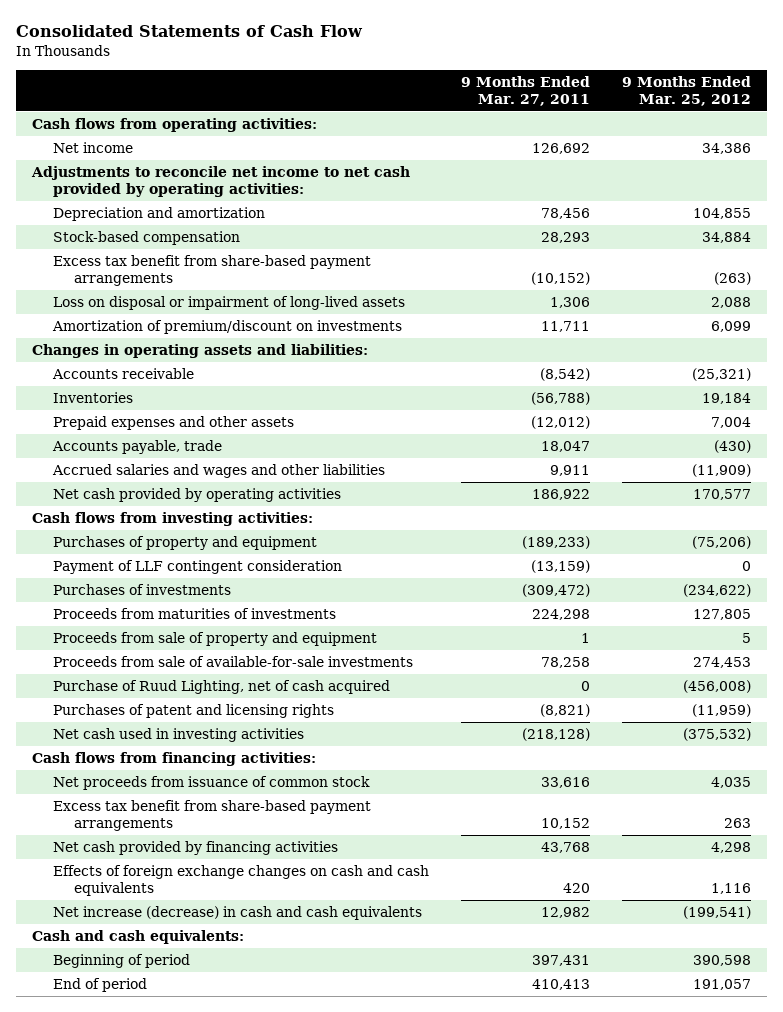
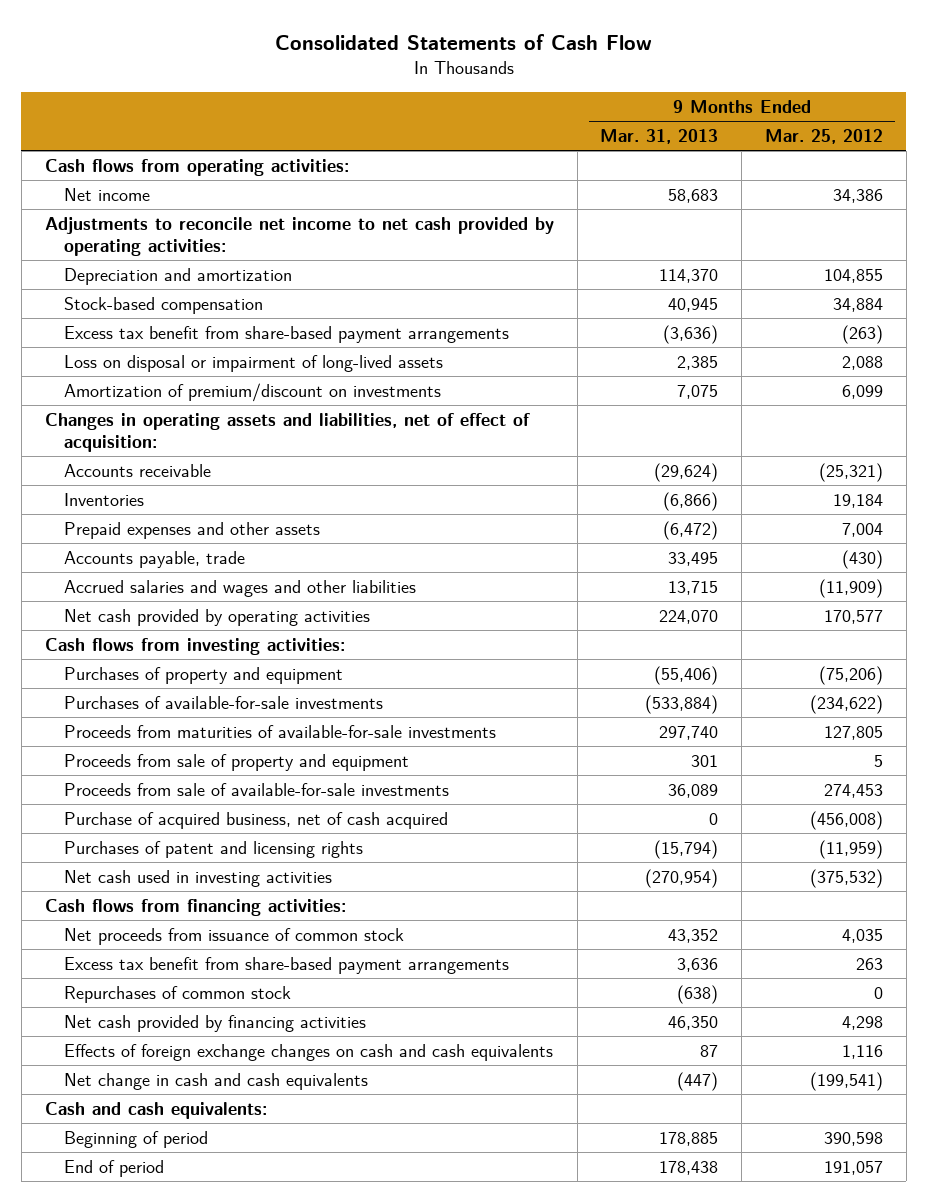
- | 9 Months Ended Mar. 27, 2011 | 9 Months Ended Mar. 25, 2012
+ | 9 Months Ended Mar. 31, 2013 | 9 Months Ended Mar. 25, 2012
- Changes in operating assets and liabilities:
+ Changes in operating assets and liabilities, net of effect of acquisition:
- Payment of LLF contingent consideration | (13,159) | 0
- Purchases of investments | (309,472) | (234,622)
- Proceeds from maturities of investments | 224,298 | 127,805
+ Purchases of available-for-sale investments | (533,884) | (234,622)
+ Proceeds from maturities of available-for-sale investments | 297,740 | 127,805
- Purchase of Ruud Lighting, net of cash acquired | 0 | (456,008)
+ Purchase of acquired business, net of cash acquired | 0 | (456,008)
+ Repurchases of common stock | (638) | 0
- Net increase (decrease) in cash and cash equivalents | 12,982 | (199,541)
+ Net change in cash and cash equivalents | (447) | (199,541)

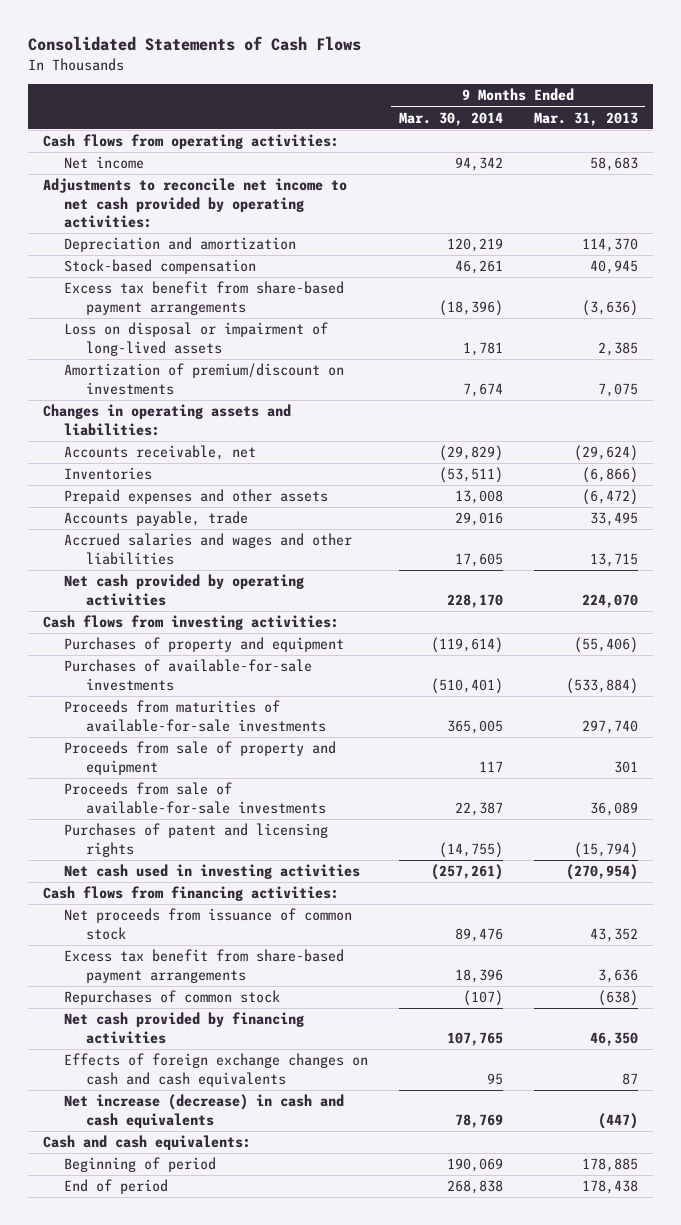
- Consolidated Statements of Cash Flow
+ Consolidated Statements of Cash Flows
- | 9 Months Ended Mar. 31, 2013 | 9 Months Ended Mar. 25, 2012
+ | 9 Months Ended Mar. 30, 2014 | 9 Months Ended Mar. 31, 2013
- Changes in operating assets and liabilities, net of effect of acquisition:
- Accounts receivable | (29,624) | (25,321)
+ Changes in operating assets and liabilities:
+ Accounts receivable, net | (29,829) | (29,624)
- Purchase of acquired business, net of cash acquired | 0 | (456,008)
- Net change in cash and cash equivalents | (447) | (199,541)
+ Net increase (decrease) in cash and cash equivalents | 78,769 | (447)

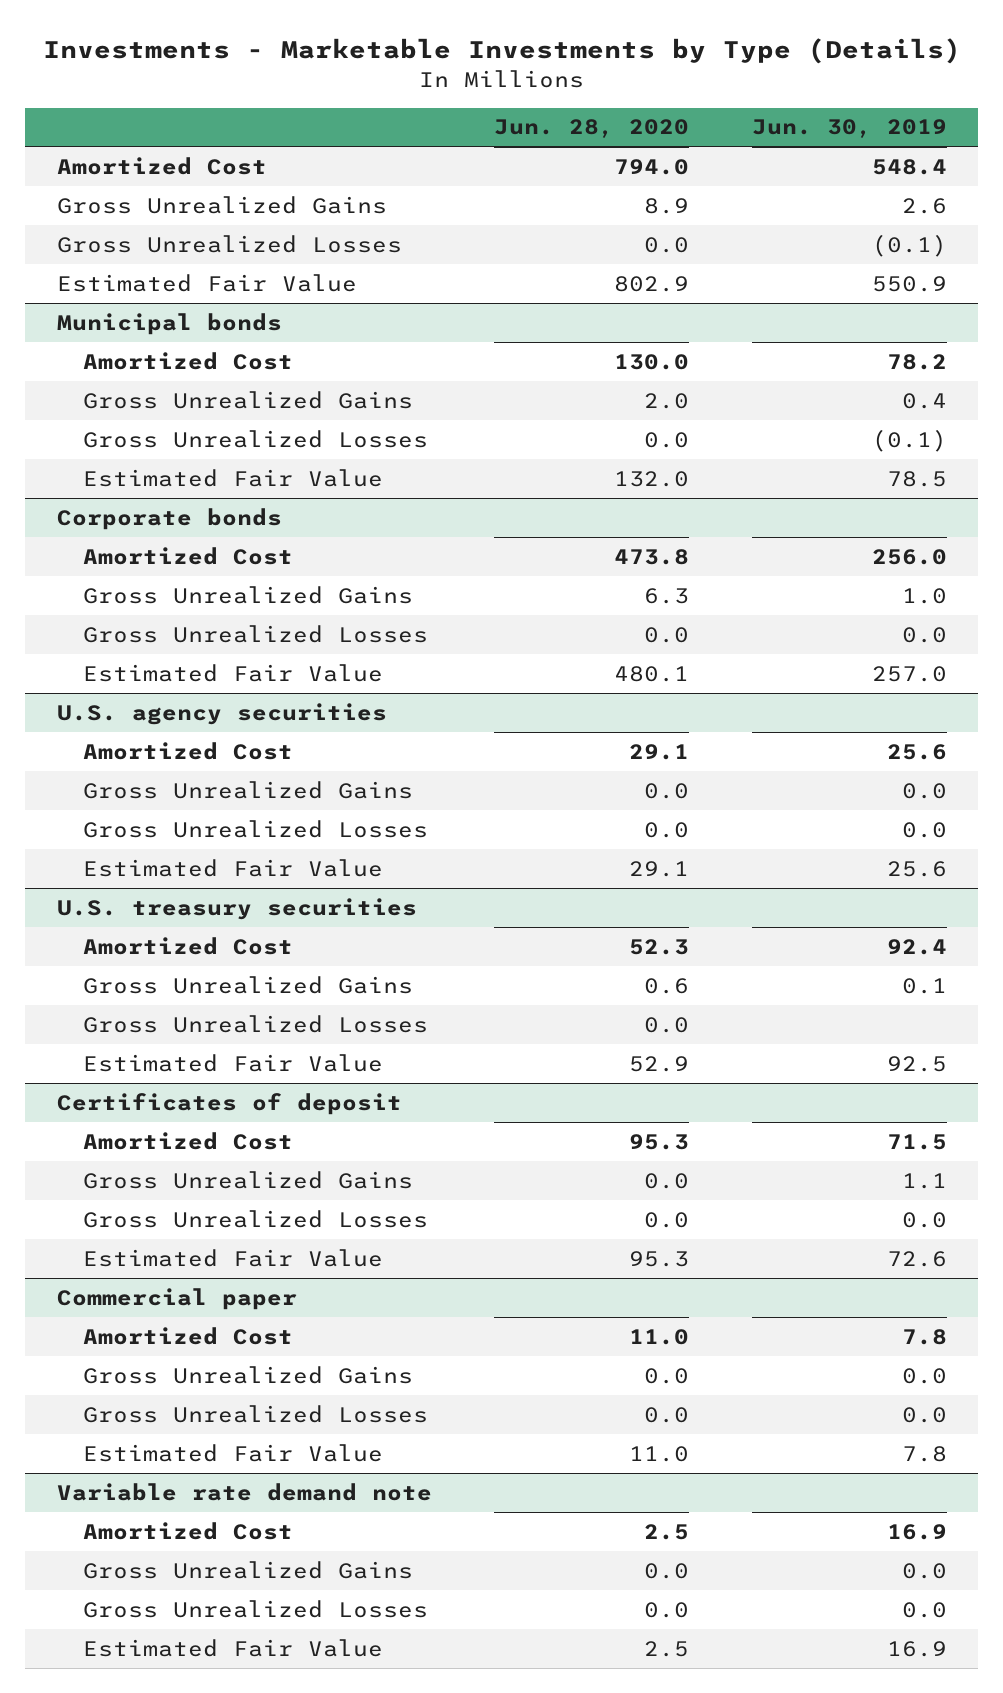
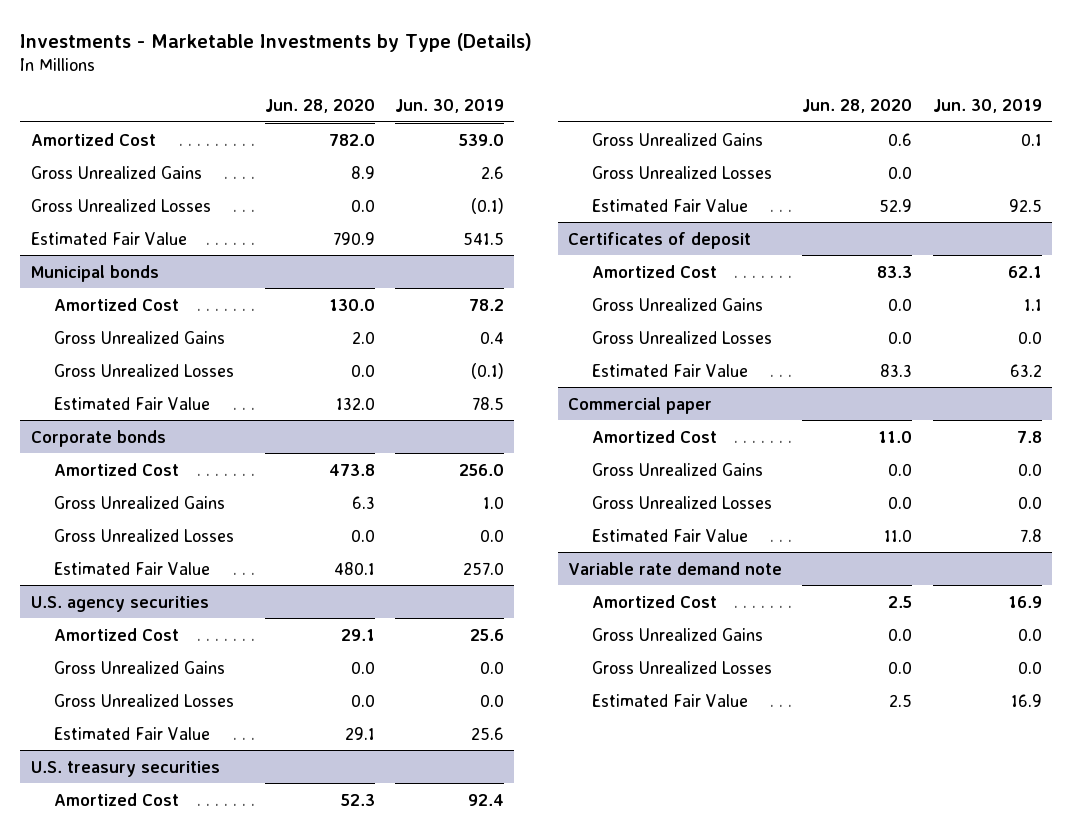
- Amortized Cost | 794.0 | 548.4
+ Amortized Cost | 782.0 | 539.0
- Estimated Fair Value | 802.9 | 550.9
+ Estimated Fair Value | 790.9 | 541.5
@ Certificates of deposit
- Amortized Cost | 95.3 | 71.5
+ Amortized Cost | 83.3 | 62.1
- Estimated Fair Value | 95.3 | 72.6
+ Estimated Fair Value | 83.3 | 63.2

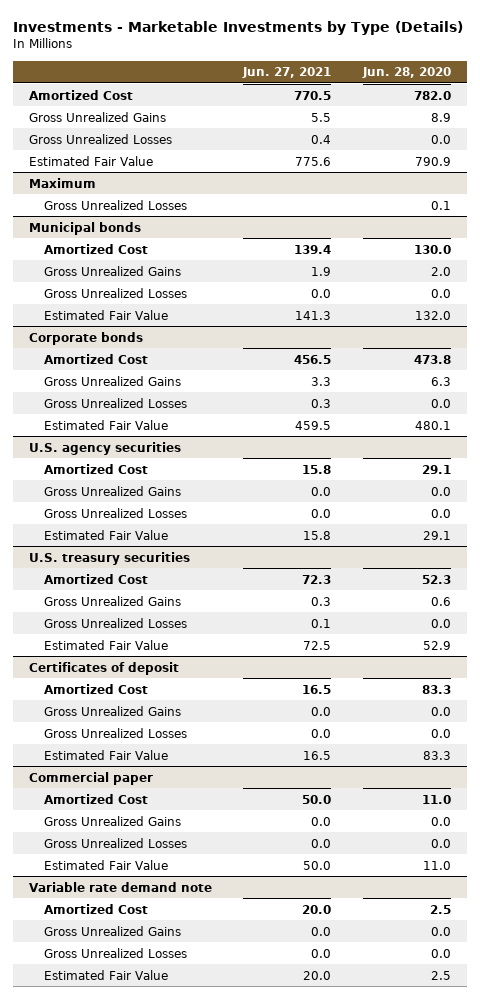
- | Jun. 28, 2020 | Jun. 30, 2019
+ | Jun. 27, 2021 | Jun. 28, 2020
+ Maximum
+ Gross Unrealized Losses | | 0.1

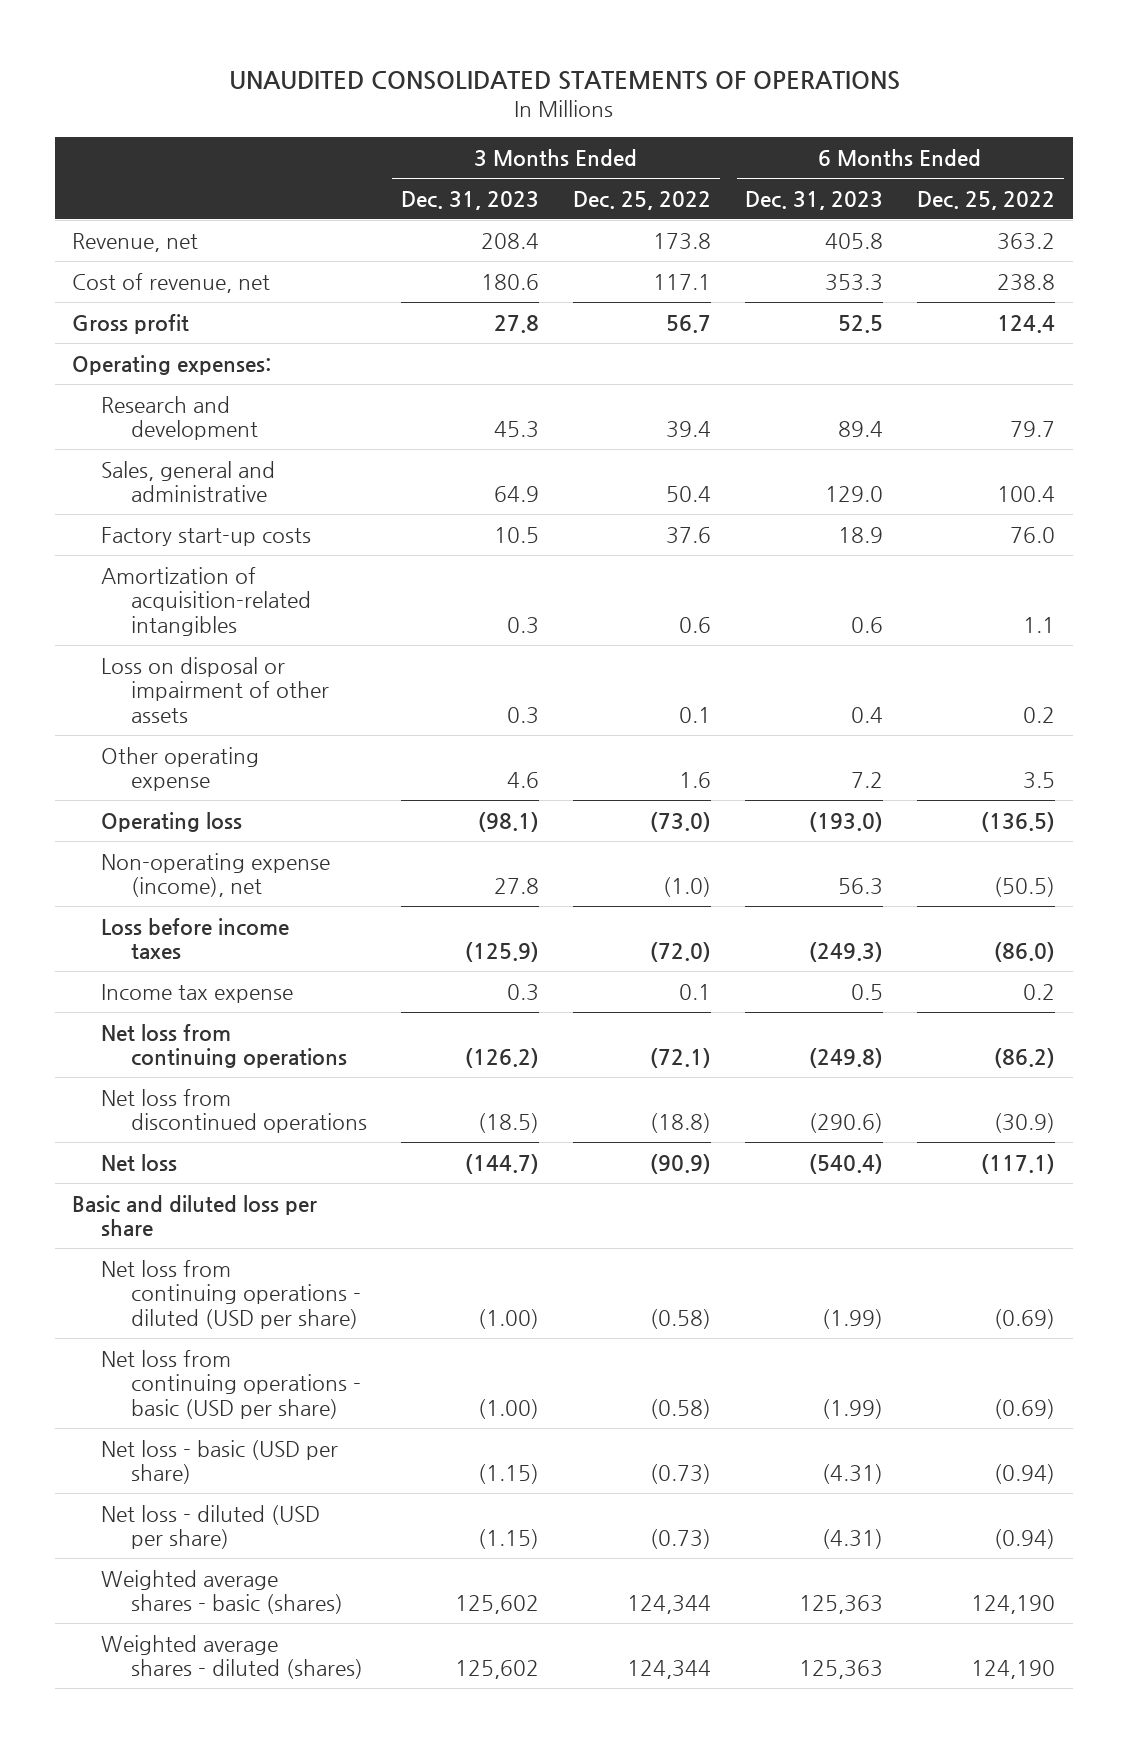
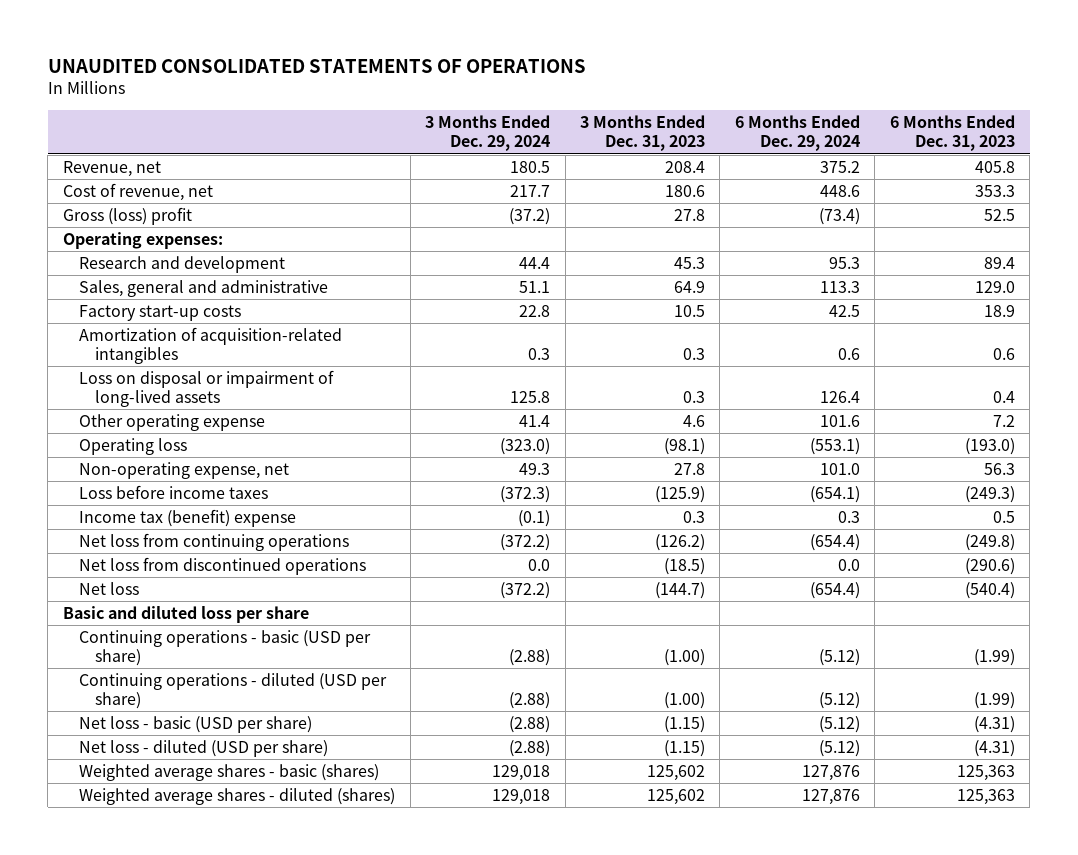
- | 3 Months Ended Dec. 31, 2023 | 3 Months Ended Dec. 25, 2022 | 6 Months Ended Dec. 31, 2023 | 6 Months Ended Dec. 25, 2022
+ | 3 Months Ended Dec. 29, 2024 | 3 Months Ended Dec. 31, 2023 | 6 Months Ended Dec. 29, 2024 | 6 Months Ended Dec. 31, 2023
- Gross profit | 27.8 | 56.7 | 52.5 | 124.4
+ Gross (loss) profit | (37.2) | 27.8 | (73.4) | 52.5
- Loss on disposal or impairment of other assets | 0.3 | 0.1 | 0.4 | 0.2
+ Loss on disposal or impairment of long-lived assets | 125.8 | 0.3 | 126.4 | 0.4
- Non-operating expense (income), net | 27.8 | (1.0) | 56.3 | (50.5)
+ Non-operating expense, net | 49.3 | 27.8 | 101.0 | 56.3
- Income tax expense | 0.3 | 0.1 | 0.5 | 0.2
+ Income tax (benefit) expense | (0.1) | 0.3 | 0.3 | 0.5
- Net loss from continuing operations - diluted (USD per share) | (1.00) | (0.58) | (1.99) | (0.69)
- Net loss from continuing operations - basic (USD per share) | (1.00) | (0.58) | (1.99) | (0.69)
+ Continuing operations - basic (USD per share) | (2.88) | (1.00) | (5.12) | (1.99)
+ Continuing operations - diluted (USD per share) | (2.88) | (1.00) | (5.12) | (1.99)

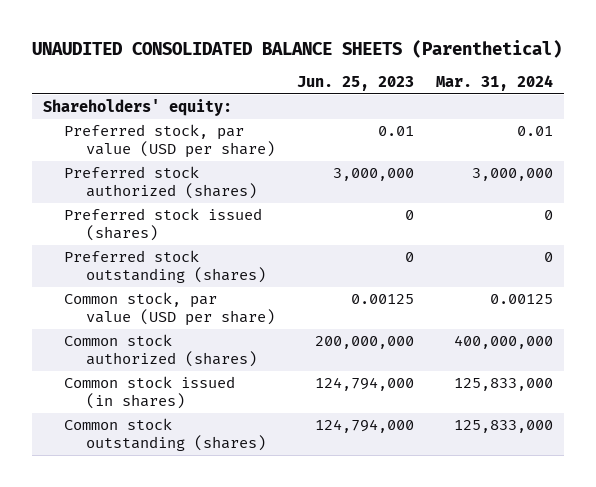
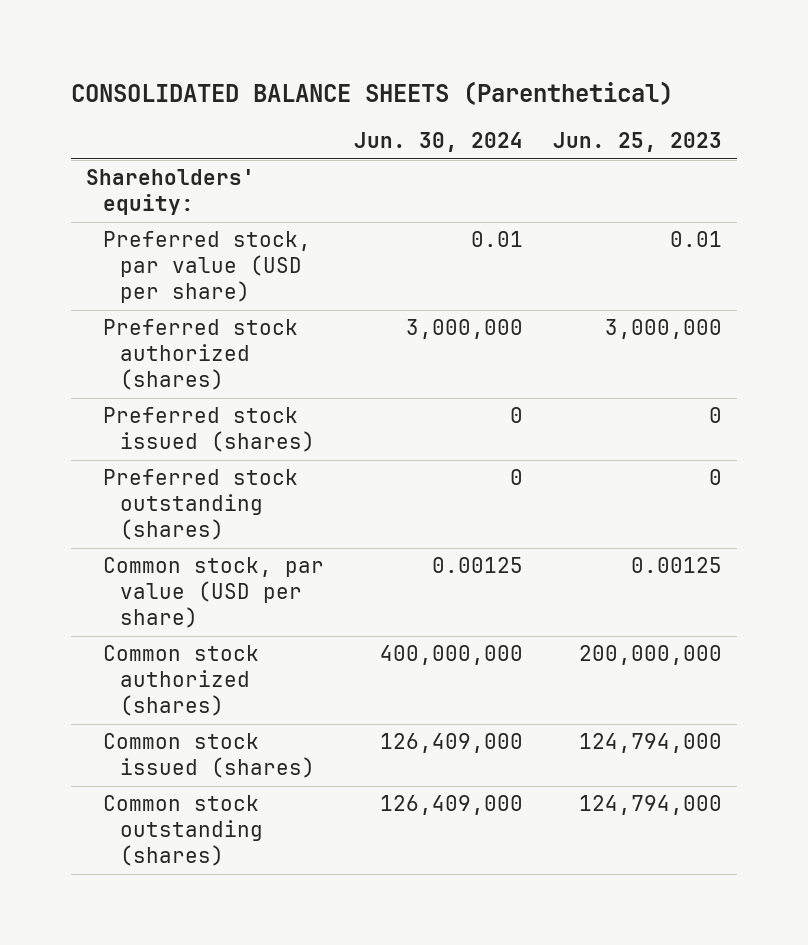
- UNAUDITED CONSOLIDATED BALANCE SHEETS (Parenthetical)
+ CONSOLIDATED BALANCE SHEETS (Parenthetical)
- | Jun. 25, 2023 | Mar. 31, 2024
+ | Jun. 30, 2024 | Jun. 25, 2023
- Common stock issued (in shares) | 124,794,000 | 125,833,000
+ Common stock issued (shares) | 126,409,000 | 124,794,000

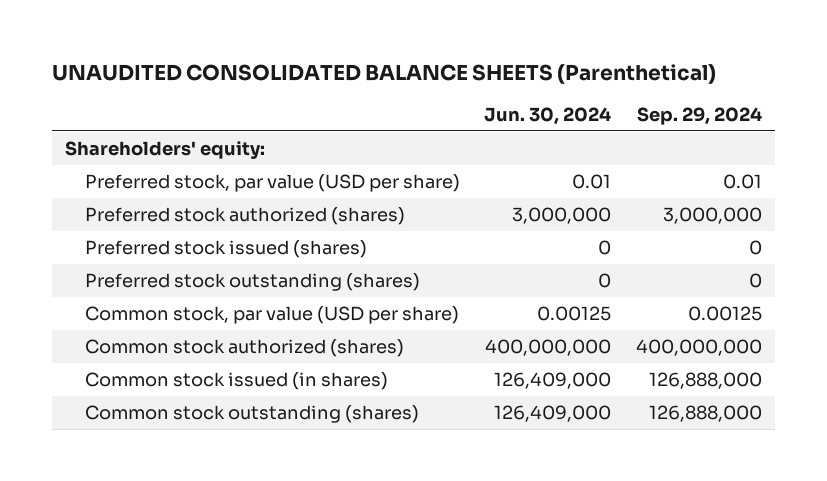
- CONSOLIDATED BALANCE SHEETS (Parenthetical)
+ UNAUDITED CONSOLIDATED BALANCE SHEETS (Parenthetical)
- | Jun. 30, 2024 | Jun. 25, 2023
+ | Jun. 30, 2024 | Sep. 29, 2024
- Common stock issued (shares) | 126,409,000 | 124,794,000
+ Common stock issued (in shares) | 126,409,000 | 126,888,000

